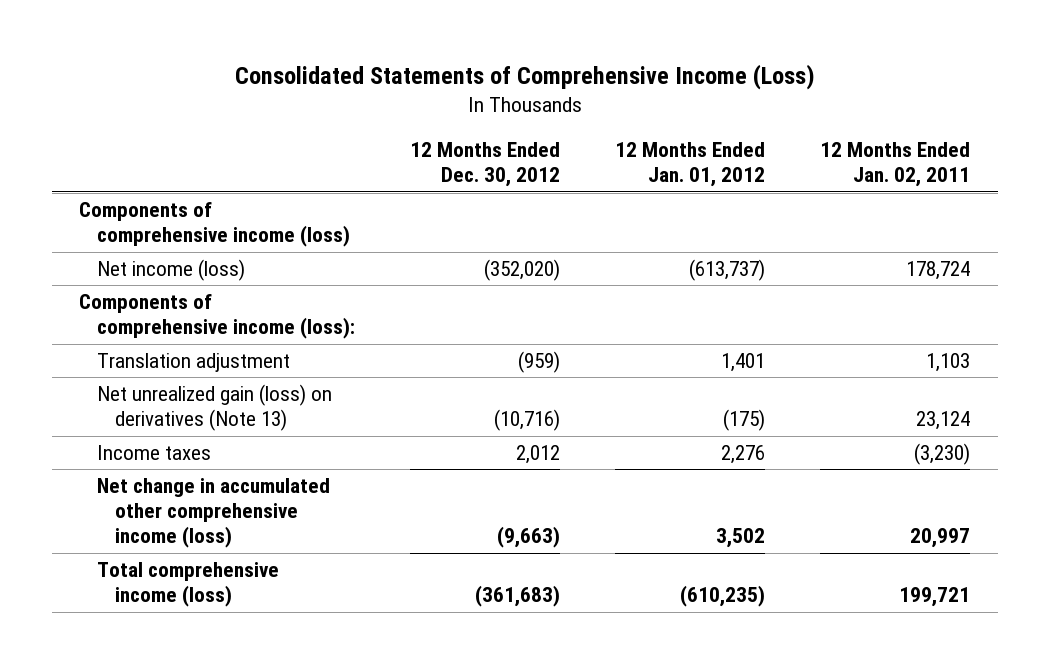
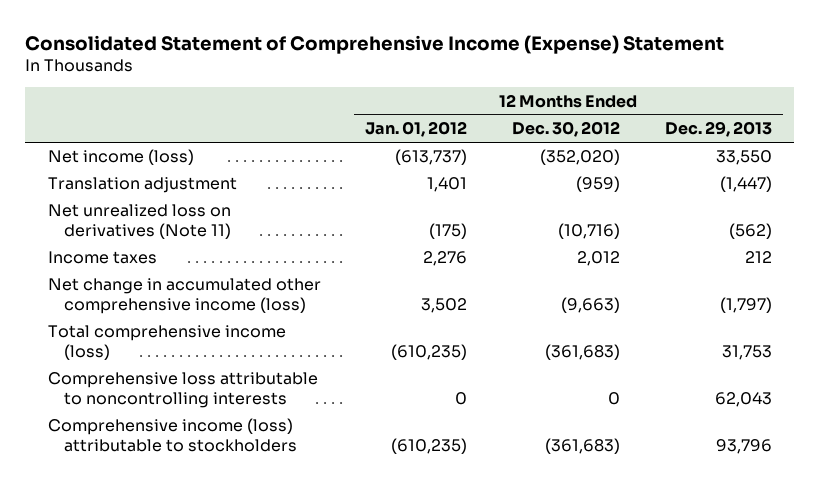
- Consolidated Statements of Comprehensive Income (Loss)
+ Consolidated Statement of Comprehensive Income (Expense) Statement
- | 12 Months Ended Dec. 30, 2012 | 12 Months Ended Jan. 01, 2012 | 12 Months Ended Jan. 02, 2011
+ | 12 Months Ended Jan. 01, 2012 | 12 Months Ended Dec. 30, 2012 | 12 Months Ended Dec. 29, 2013
- Components of comprehensive income (loss)
- Components of comprehensive income (loss):
- Net unrealized gain (loss) on derivatives (Note 13) | (10,716) | (175) | 23,124
+ Net unrealized loss on derivatives (Note 11) | (175) | (10,716) | (562)
+ Comprehensive loss attributable to noncontrolling interests | 0 | 0 | 62,043
+ Comprehensive income (loss) attributable to stockholders | (610,235) | (361,683) | 93,796

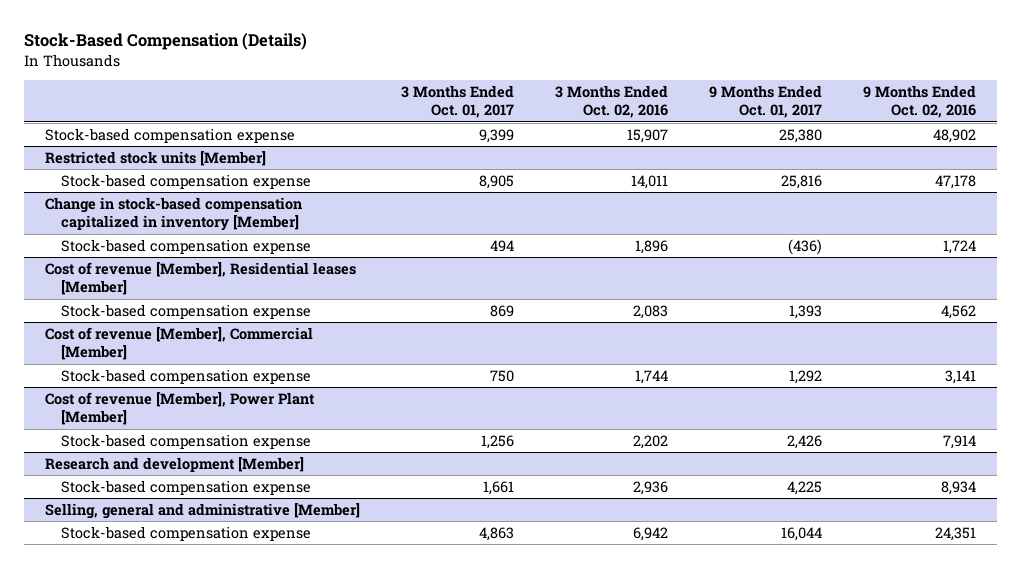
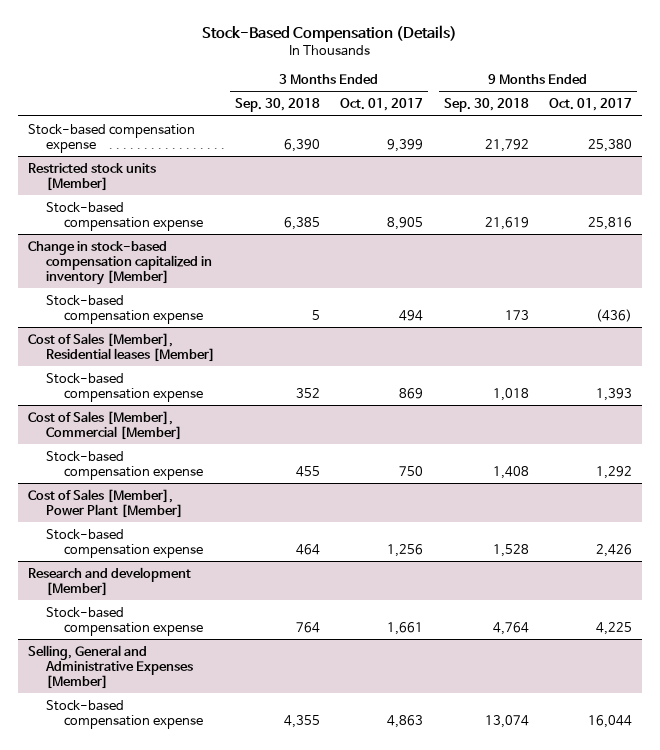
- | 3 Months Ended Oct. 01, 2017 | 3 Months Ended Oct. 02, 2016 | 9 Months Ended Oct. 01, 2017 | 9 Months Ended Oct. 02, 2016
+ | 3 Months Ended Sep. 30, 2018 | 3 Months Ended Oct. 01, 2017 | 9 Months Ended Sep. 30, 2018 | 9 Months Ended Oct. 01, 2017
- Cost of revenue [Member], Residential leases [Member]
+ Cost of Sales [Member], Residential leases [Member]
- Cost of revenue [Member], Commercial [Member]
+ Cost of Sales [Member], Commercial [Member]
- Cost of revenue [Member], Power Plant [Member]
+ Cost of Sales [Member], Power Plant [Member]
- Selling, general and administrative [Member]
+ Selling, General and Administrative Expenses [Member]

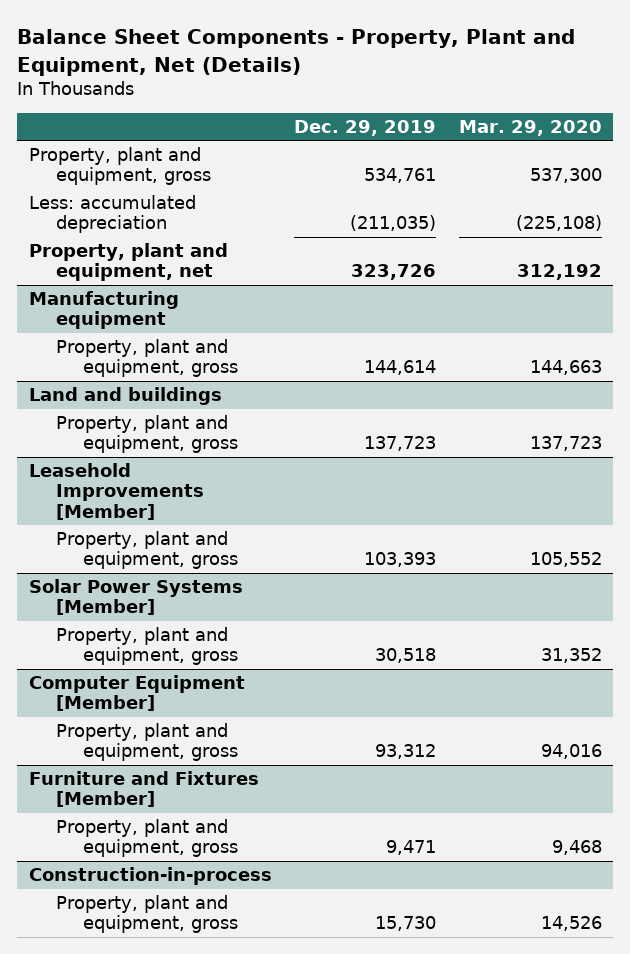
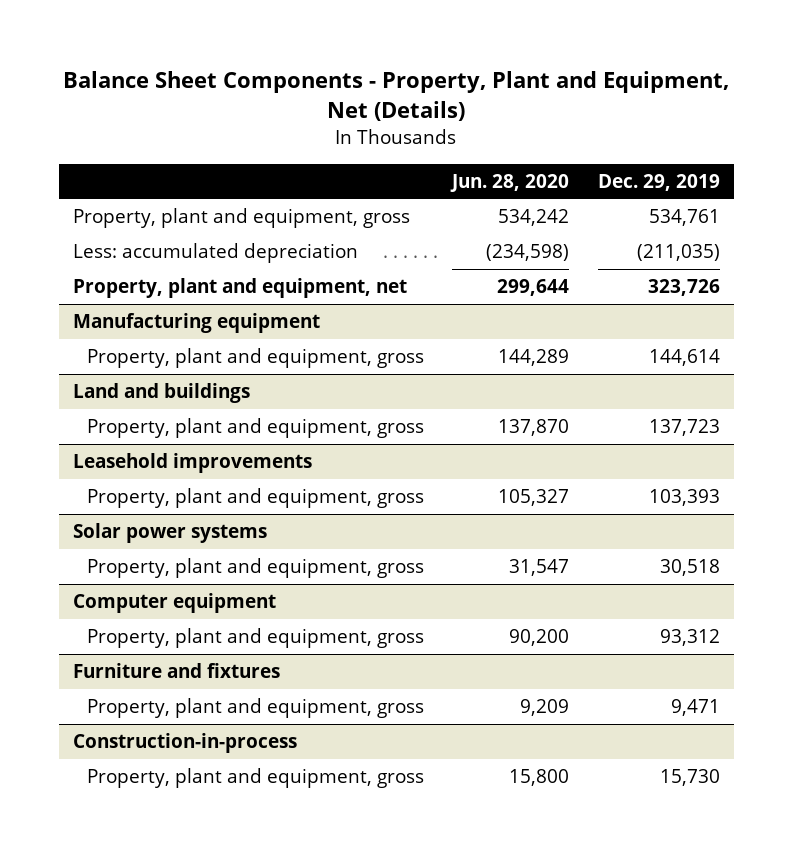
- | Dec. 29, 2019 | Mar. 29, 2020
+ | Jun. 28, 2020 | Dec. 29, 2019
- Leasehold Improvements [Member]
+ Leasehold improvements
- Solar Power Systems [Member]
+ Solar power systems
- Computer Equipment [Member]
+ Computer equipment
- Furniture and Fixtures [Member]
+ Furniture and fixtures

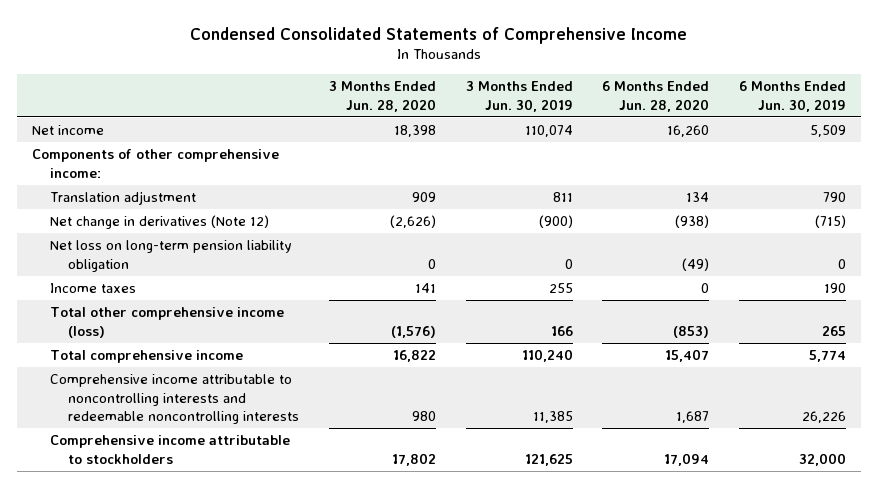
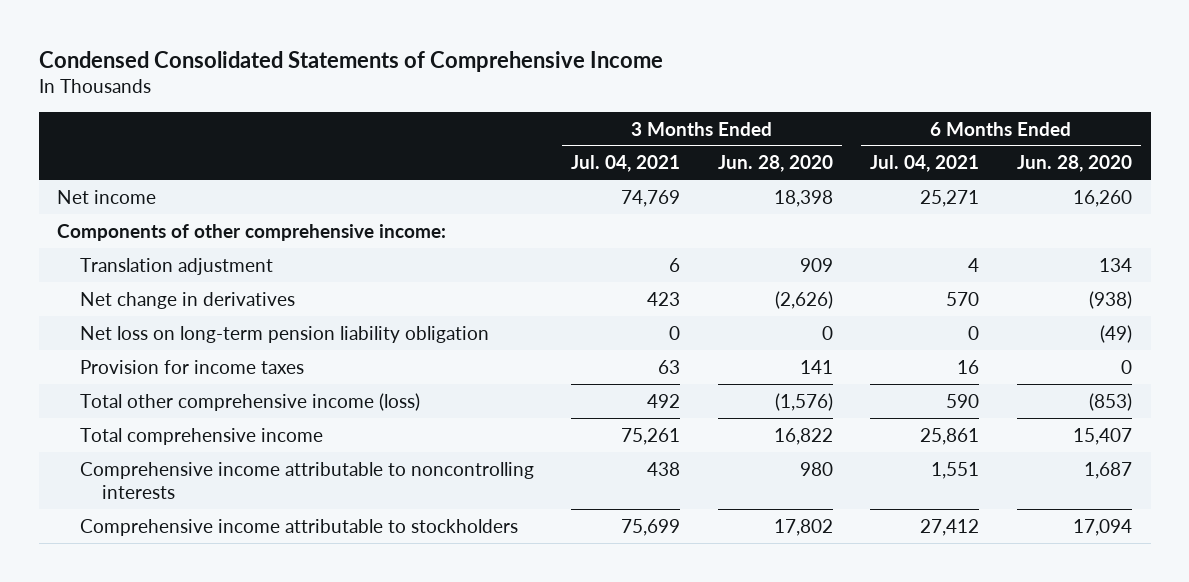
- | 3 Months Ended Jun. 28, 2020 | 3 Months Ended Jun. 30, 2019 | 6 Months Ended Jun. 28, 2020 | 6 Months Ended Jun. 30, 2019
+ | 3 Months Ended Jul. 04, 2021 | 3 Months Ended Jun. 28, 2020 | 6 Months Ended Jul. 04, 2021 | 6 Months Ended Jun. 28, 2020
- Net change in derivatives (Note 12) | (2,626) | (900) | (938) | (715)
+ Net change in derivatives | 423 | (2,626) | 570 | (938)
- Income taxes | 141 | 255 | 0 | 190
+ Provision for income taxes | 63 | 141 | 16 | 0
- Comprehensive income attributable to noncontrolling interests and redeemable noncontrolling interests | 980 | 11,385 | 1,687 | 26,226
+ Comprehensive income attributable to noncontrolling interests | 438 | 980 | 1,551 | 1,687

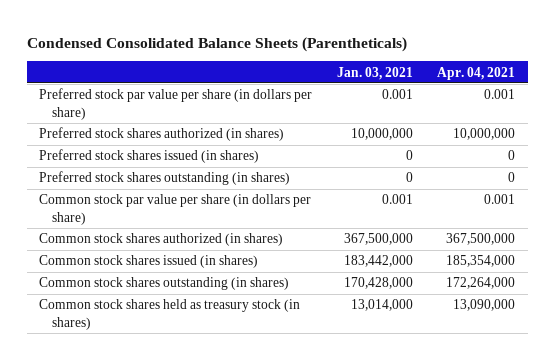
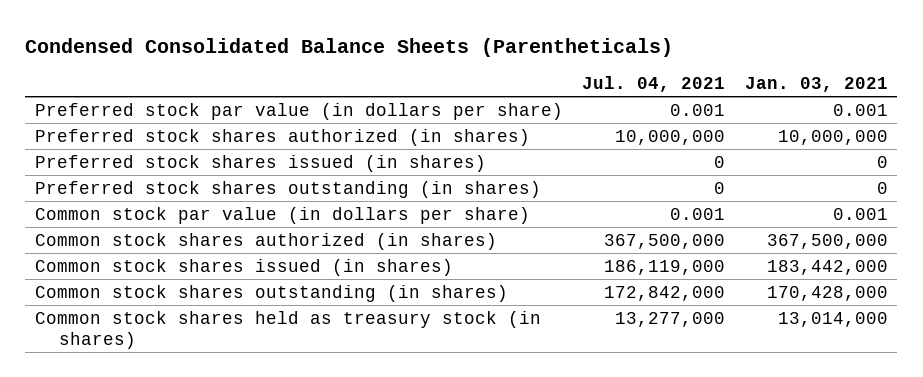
- | Jan. 03, 2021 | Apr. 04, 2021
+ | Jul. 04, 2021 | Jan. 03, 2021
- Preferred stock par value per share (in dollars per share) | 0.001 | 0.001
+ Preferred stock par value (in dollars per share) | 0.001 | 0.001
- Common stock par value per share (in dollars per share) | 0.001 | 0.001
+ Common stock par value (in dollars per share) | 0.001 | 0.001

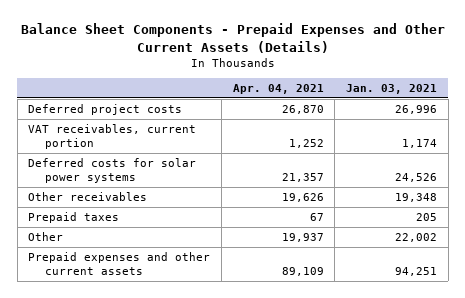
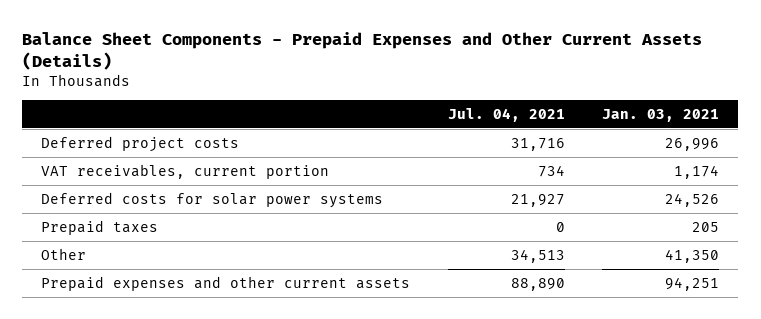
- | Apr. 04, 2021 | Jan. 03, 2021
+ | Jul. 04, 2021 | Jan. 03, 2021
- Other receivables | 19,626 | 19,348
- Other | 19,937 | 22,002
+ Other | 34,513 | 41,350

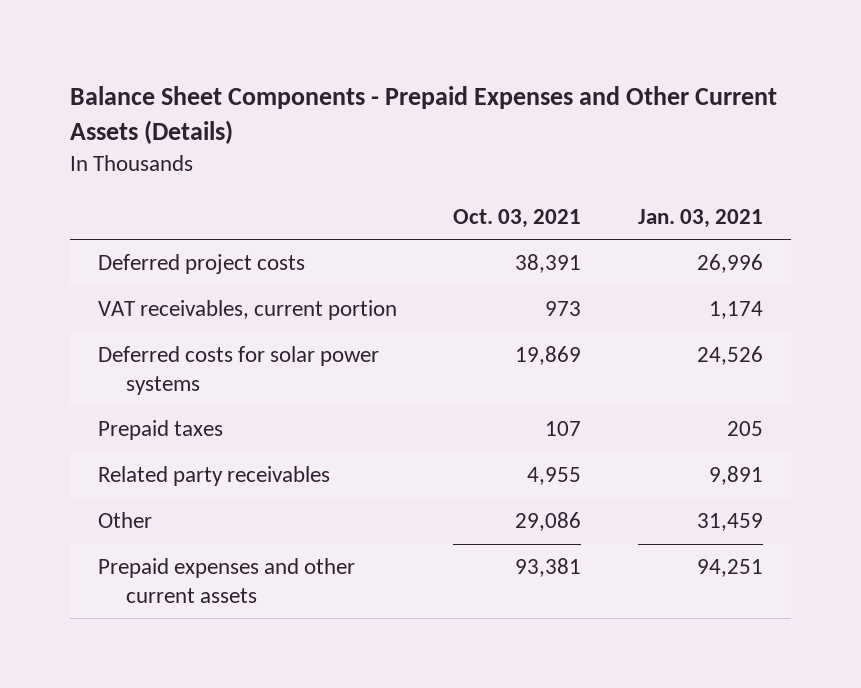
- | Jul. 04, 2021 | Jan. 03, 2021
+ | Oct. 03, 2021 | Jan. 03, 2021
- Other | 34,513 | 41,350
+ Related party receivables | 4,955 | 9,891
+ Other | 29,086 | 31,459

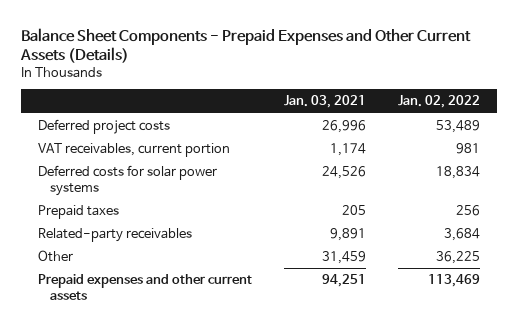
- | Oct. 03, 2021 | Jan. 03, 2021
+ | Jan. 03, 2021 | Jan. 02, 2022
- Related party receivables | 4,955 | 9,891
+ Related-party receivables | 9,891 | 3,684

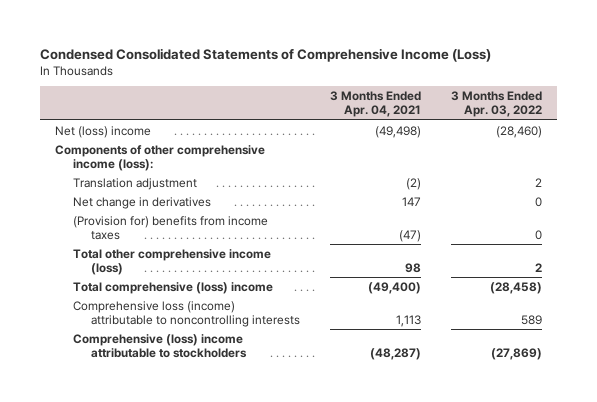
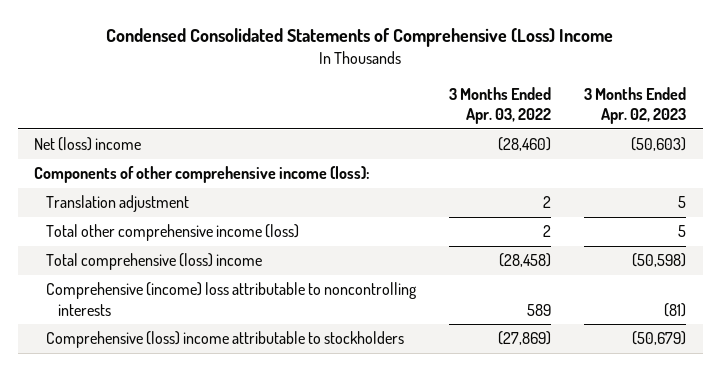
- Condensed Consolidated Statements of Comprehensive Income (Loss)
+ Condensed Consolidated Statements of Comprehensive (Loss) Income
- | 3 Months Ended Apr. 04, 2021 | 3 Months Ended Apr. 03, 2022
+ | 3 Months Ended Apr. 03, 2022 | 3 Months Ended Apr. 02, 2023
- Net change in derivatives | 147 | 0
- (Provision for) benefits from income taxes | (47) | 0
- Comprehensive loss (income) attributable to noncontrolling interests | 1,113 | 589
+ Comprehensive (income) loss attributable to noncontrolling interests | 589 | (81)

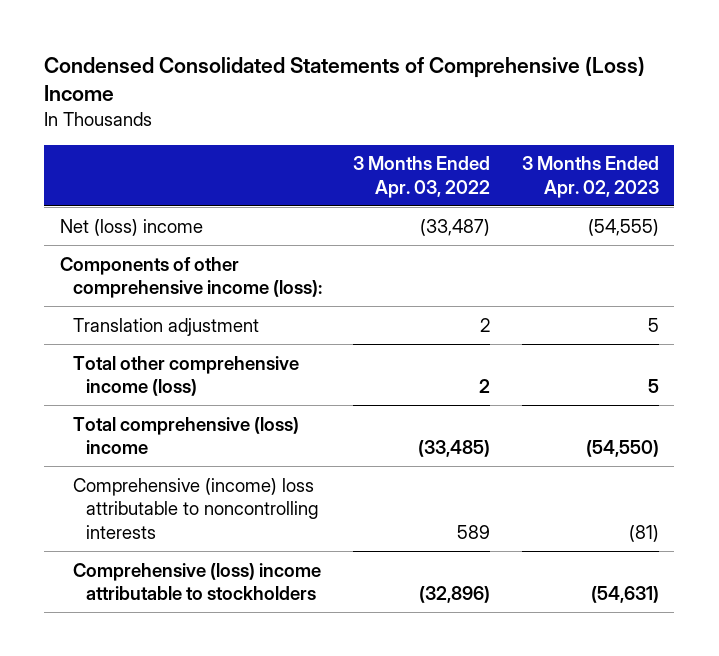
- Net (loss) income | (28,460) | (50,603)
+ Net (loss) income | (33,487) | (54,555)
- Total comprehensive (loss) income | (28,458) | (50,598)
+ Total comprehensive (loss) income | (33,485) | (54,550)
- Comprehensive (loss) income attributable to stockholders | (27,869) | (50,679)
+ Comprehensive (loss) income attributable to stockholders | (32,896) | (54,631)

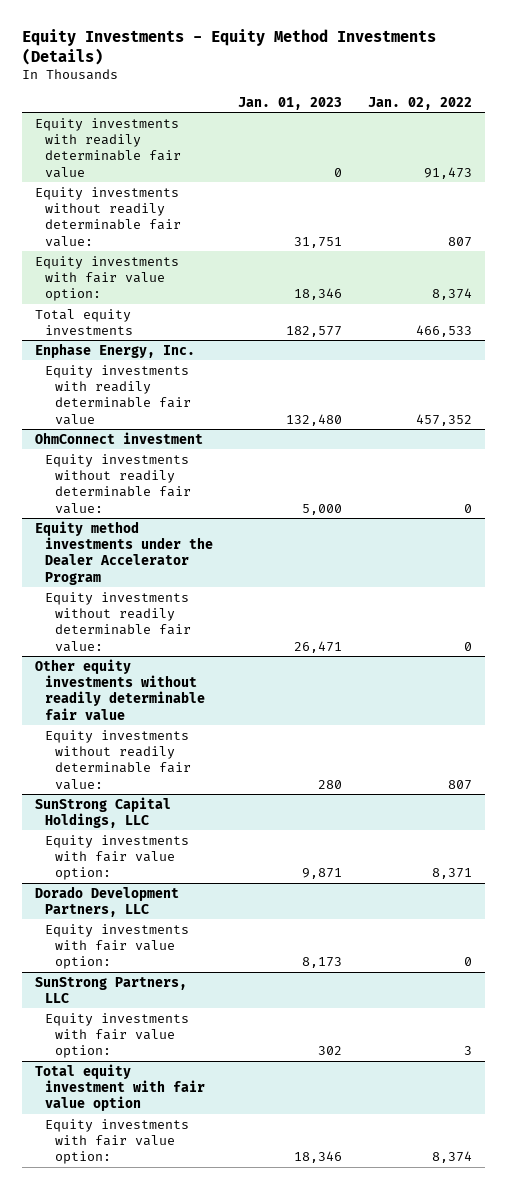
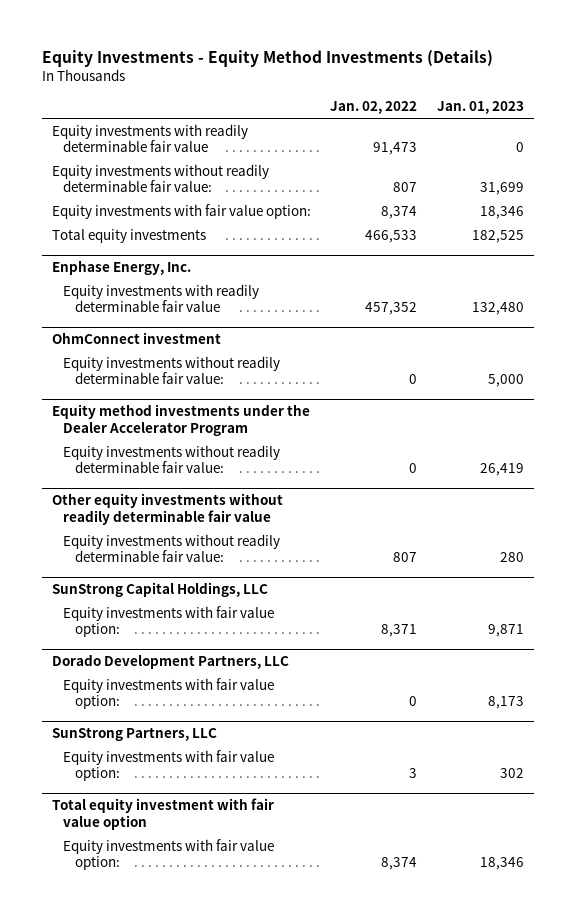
- | Jan. 01, 2023 | Jan. 02, 2022
+ | Jan. 02, 2022 | Jan. 01, 2023
- Equity investments without readily determinable fair value: | 31,751 | 807
+ Equity investments without readily determinable fair value: | 807 | 31,699
- Total equity investments | 182,577 | 466,533
+ Total equity investments | 466,533 | 182,525
@ Equity method investments under the Dealer Accelerator Program
- Equity investments without readily determinable fair value: | 26,471 | 0
+ Equity investments without readily determinable fair value: | 0 | 26,419

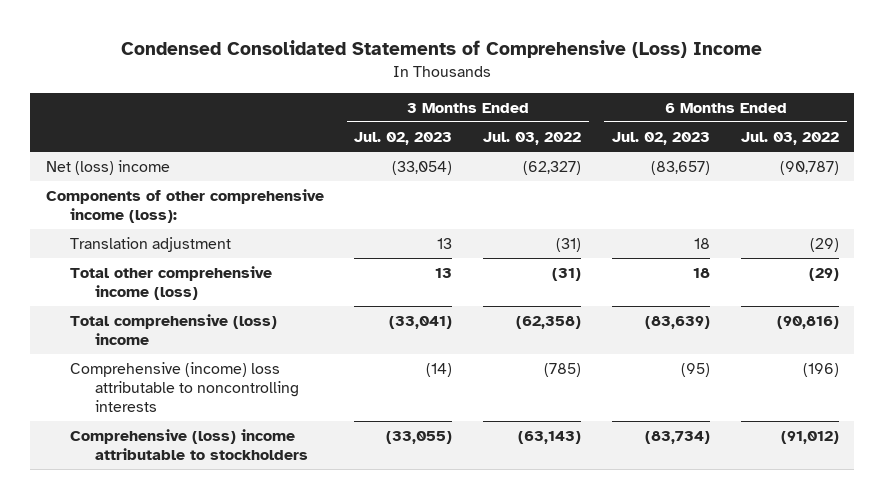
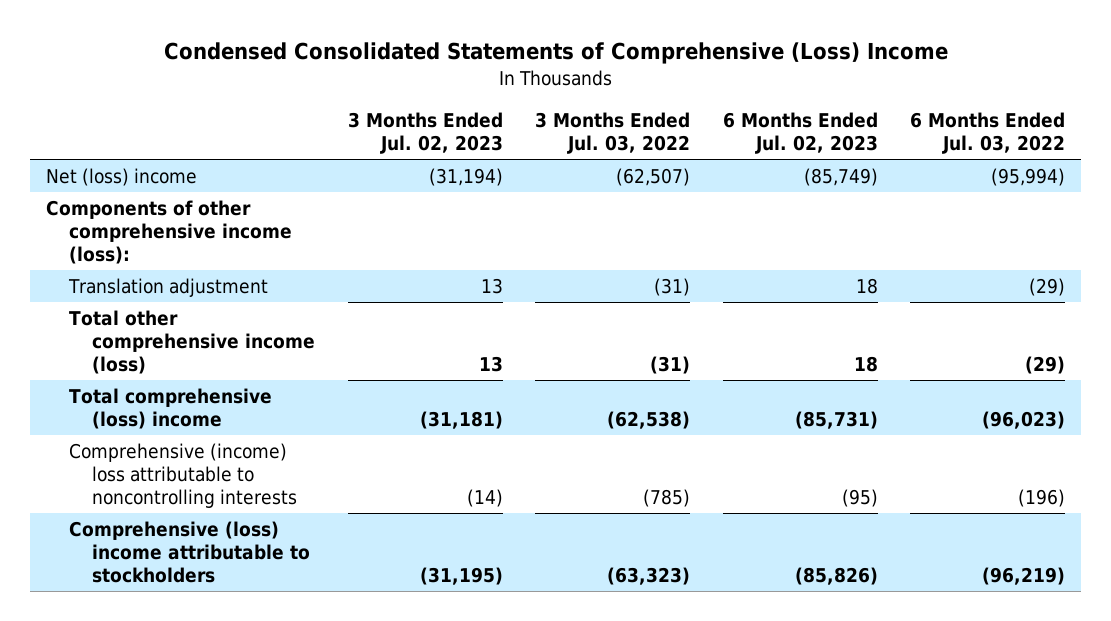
- Net (loss) income | (33,054) | (62,327) | (83,657) | (90,787)
+ Net (loss) income | (31,194) | (62,507) | (85,749) | (95,994)
- Total comprehensive (loss) income | (33,041) | (62,358) | (83,639) | (90,816)
+ Total comprehensive (loss) income | (31,181) | (62,538) | (85,731) | (96,023)
- Comprehensive (loss) income attributable to stockholders | (33,055) | (63,143) | (83,734) | (91,012)
+ Comprehensive (loss) income attributable to stockholders | (31,195) | (63,323) | (85,826) | (96,219)

